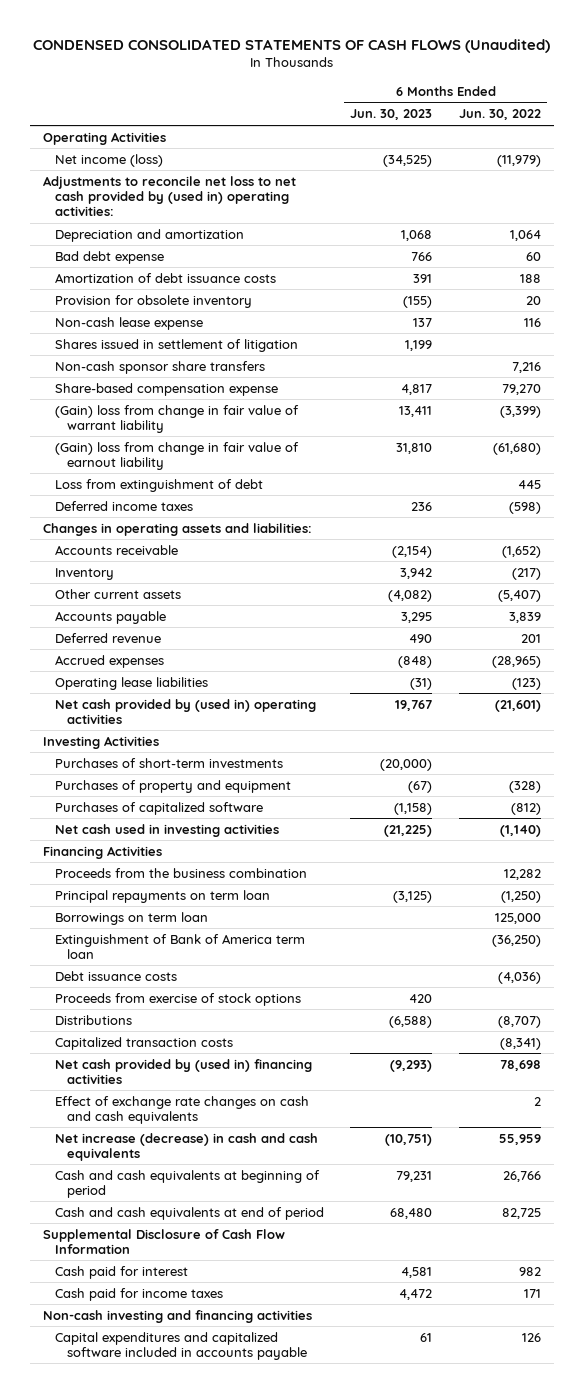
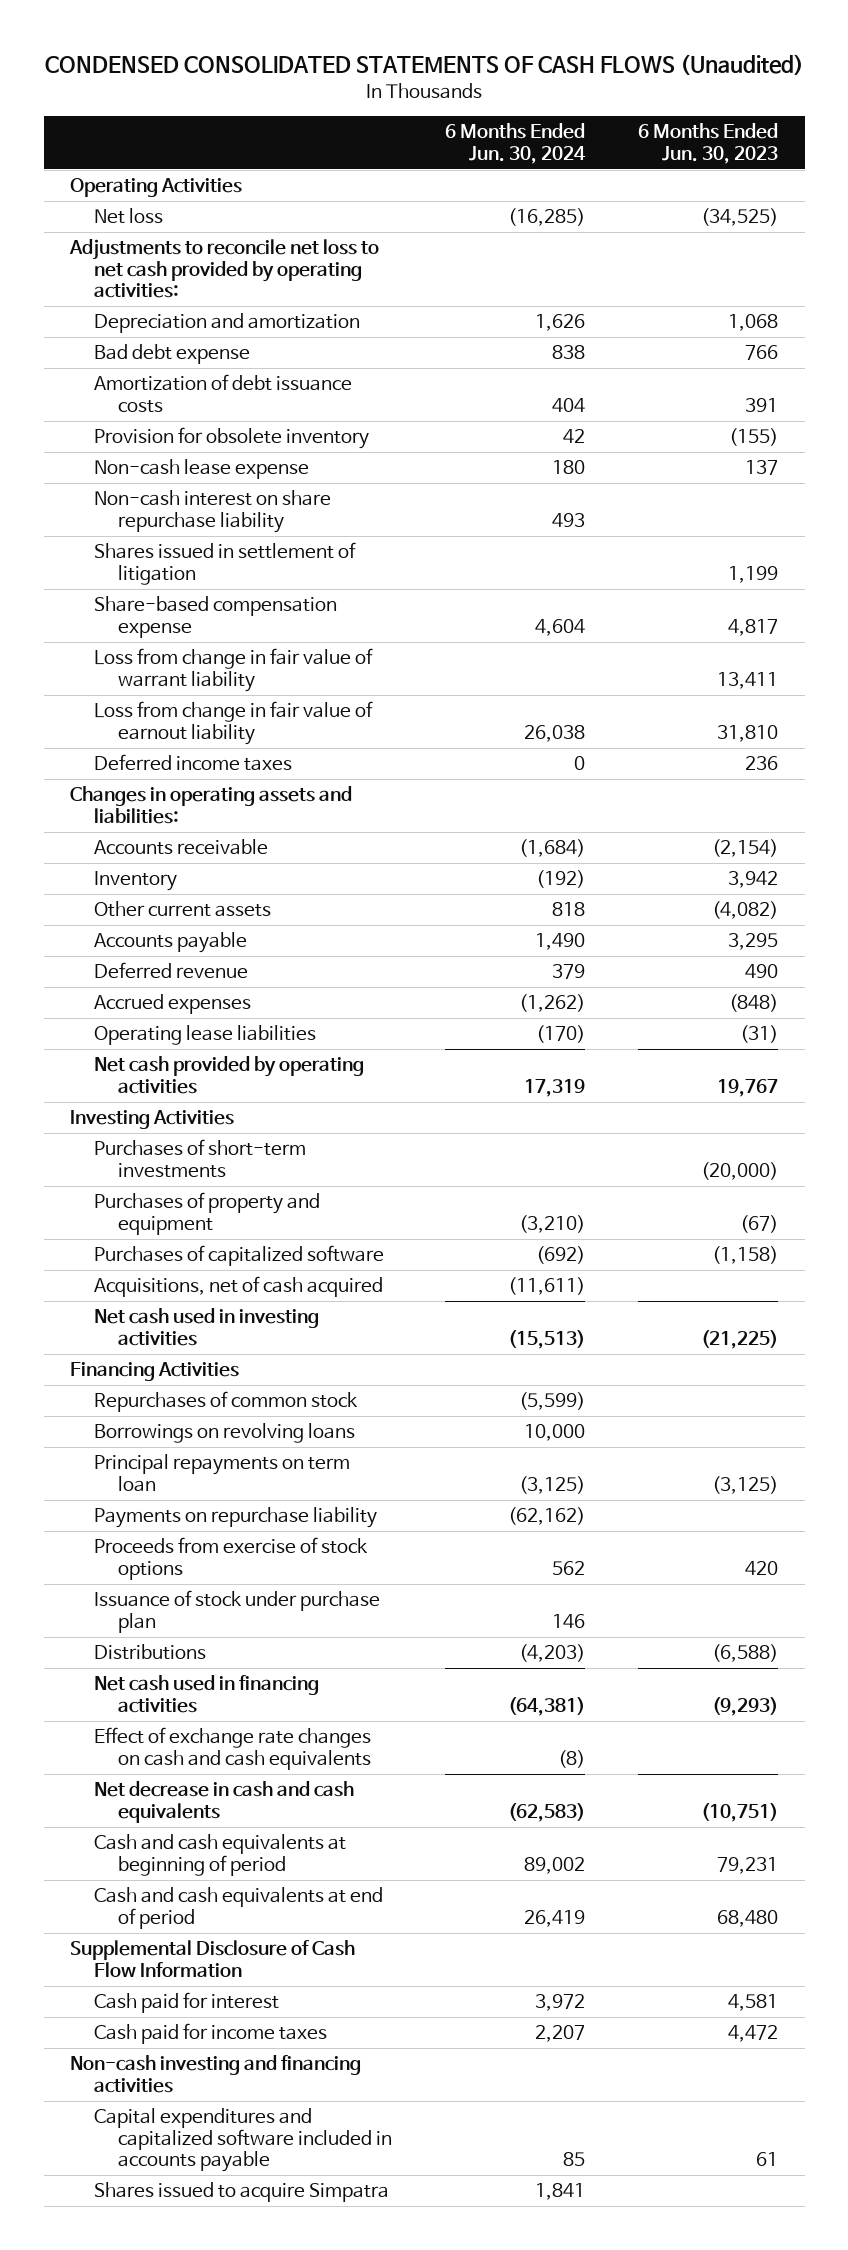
- | 6 Months Ended Jun. 30, 2023 | 6 Months Ended Jun. 30, 2022
+ | 6 Months Ended Jun. 30, 2024 | 6 Months Ended Jun. 30, 2023
- Net income (loss) | (34,525) | (11,979)
- Adjustments to reconcile net loss to net cash provided by (used in) operating activities:
+ Net loss | (16,285) | (34,525)
+ Adjustments to reconcile net loss to net cash provided by operating activities:
+ Non-cash interest on share repurchase liability | 493 |
- Non-cash sponsor share transfers | | 7,216
- (Gain) loss from change in fair value of warrant liability | 13,411 | (3,399)
- (Gain) loss from change in fair value of earnout liability | 31,810 | (61,680)
- Loss from extinguishment of debt | | 445
+ Loss from change in fair value of warrant liability | | 13,411
+ Loss from change in fair value of earnout liability | 26,038 | 31,810
- Net cash provided by (used in) operating activities | 19,767 | (21,601)
+ Net cash provided by operating activities | 17,319 | 19,767
+ Acquisitions, net of cash acquired | (11,611) |
- Proceeds from the business combination | | 12,282
+ Repurchases of common stock | (5,599) |
+ Borrowings on revolving loans | 10,000 |
- Borrowings on term loan | | 125,000
- Extinguishment of Bank of America term loan | | (36,250)
- Debt issuance costs | | (4,036)
+ Payments on repurchase liability | (62,162) |
+ Issuance of stock under purchase plan | 146 |
- Capitalized transaction costs | | (8,341)
- Net cash provided by (used in) financing activities | (9,293) | 78,698
+ Net cash used in financing activities | (64,381) | (9,293)
- Net increase (decrease) in cash and cash equivalents | (10,751) | 55,959
+ Net decrease in cash and cash equivalents | (62,583) | (10,751)
+ Shares issued to acquire Simpatra | 1,841 |

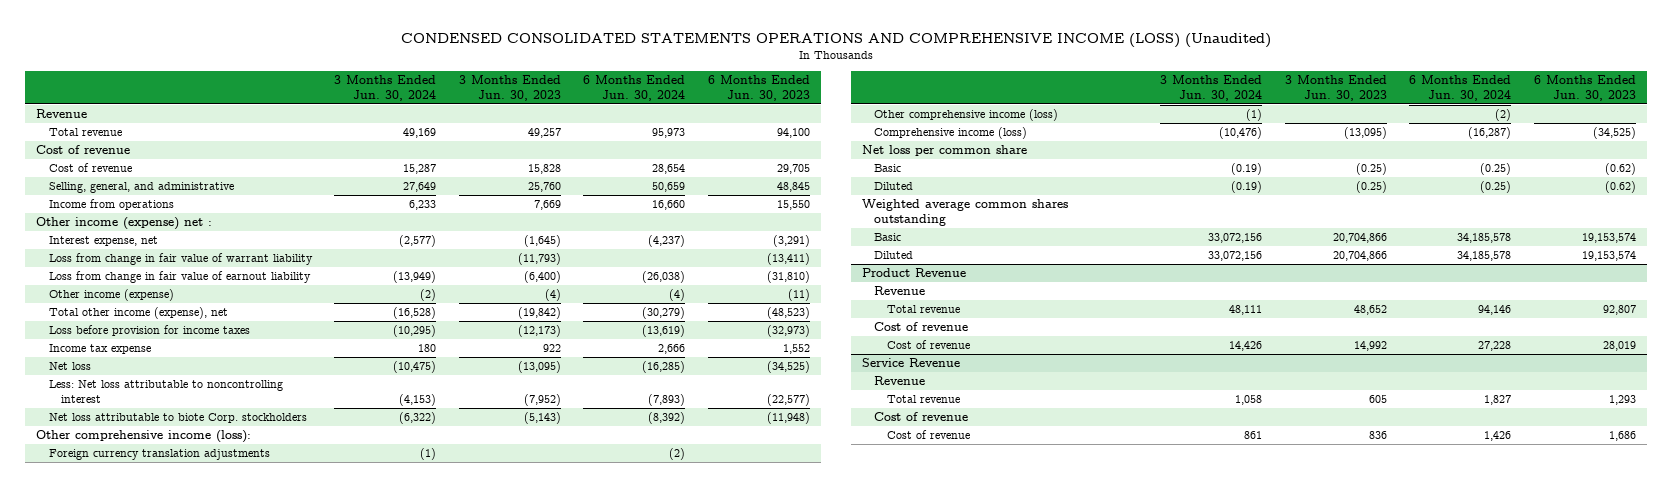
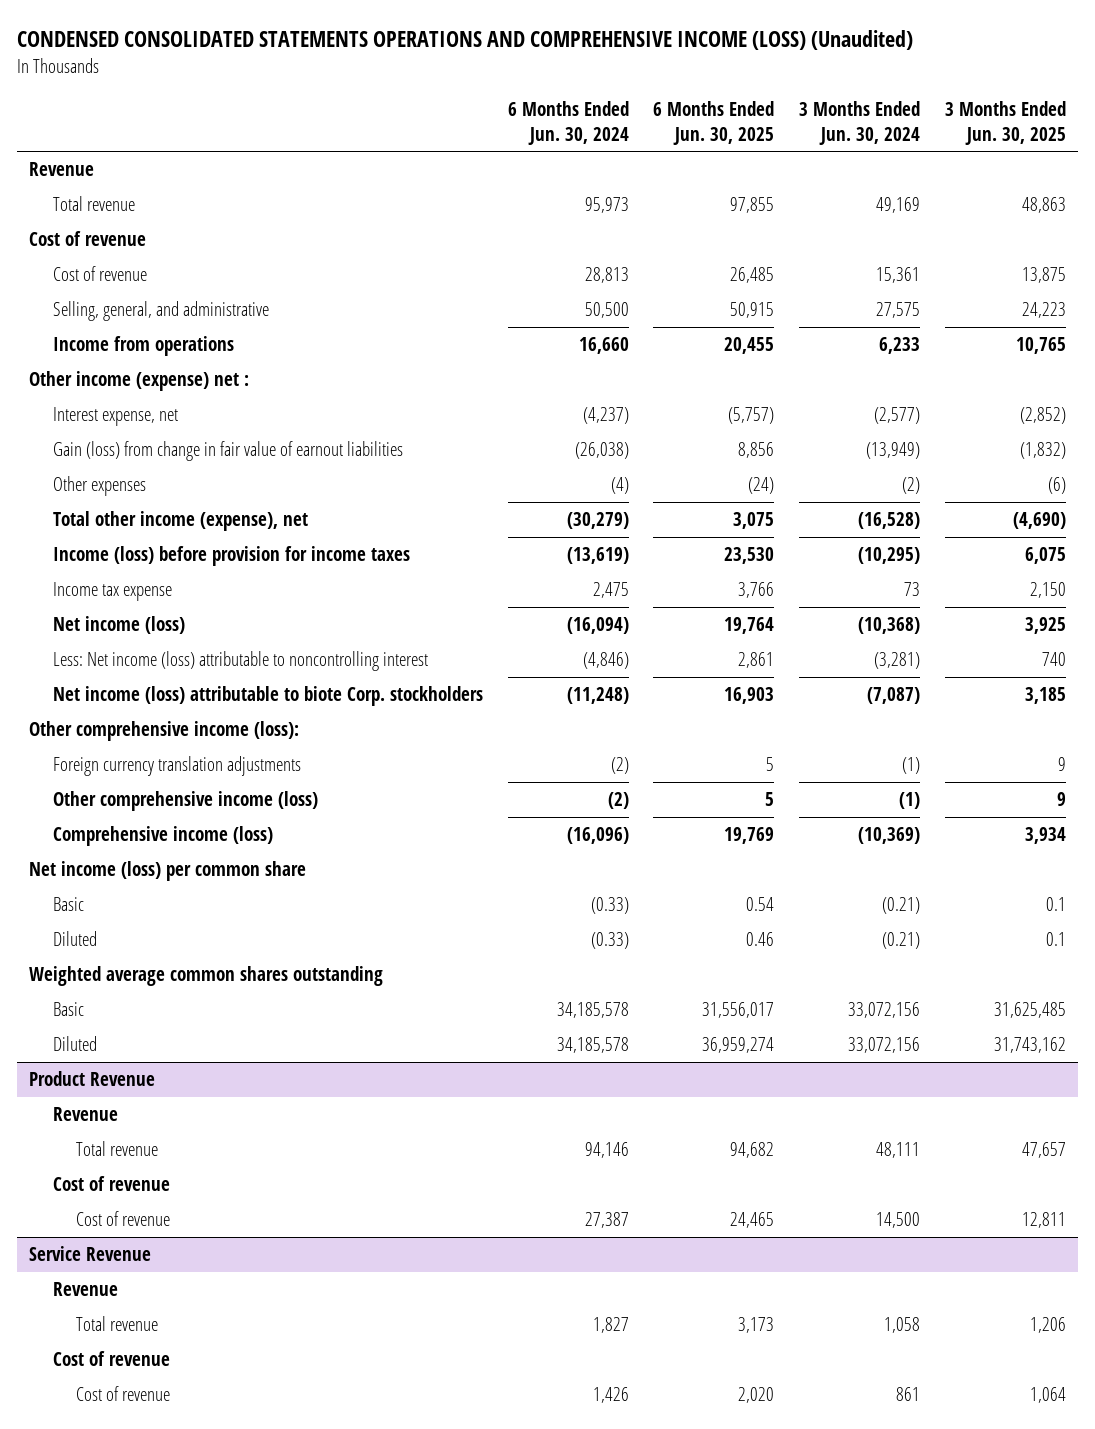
- | 3 Months Ended Jun. 30, 2024 | 3 Months Ended Jun. 30, 2023 | 6 Months Ended Jun. 30, 2024 | 6 Months Ended Jun. 30, 2023
+ | 6 Months Ended Jun. 30, 2024 | 6 Months Ended Jun. 30, 2025 | 3 Months Ended Jun. 30, 2024 | 3 Months Ended Jun. 30, 2025
- Cost of revenue | 15,287 | 15,828 | 28,654 | 29,705
- Selling, general, and administrative | 27,649 | 25,760 | 50,659 | 48,845
+ Cost of revenue | 28,813 | 26,485 | 15,361 | 13,875
+ Selling, general, and administrative | 50,500 | 50,915 | 27,575 | 24,223
- Loss from change in fair value of warrant liability | | (11,793) | | (13,411)
- Loss from change in fair value of earnout liability | (13,949) | (6,400) | (26,038) | (31,810)
- Other income (expense) | (2) | (4) | (4) | (11)
+ Gain (loss) from change in fair value of earnout liabilities | (26,038) | 8,856 | (13,949) | (1,832)
+ Other expenses | (4) | (24) | (2) | (6)
- Loss before provision for income taxes | (10,295) | (12,173) | (13,619) | (32,973)
- Income tax expense | 180 | 922 | 2,666 | 1,552
- Net loss | (10,475) | (13,095) | (16,285) | (34,525)
- Less: Net loss attributable to noncontrolling interest | (4,153) | (7,952) | (7,893) | (22,577)
- Net loss attributable to biote Corp. stockholders | (6,322) | (5,143) | (8,392) | (11,948)
+ Income (loss) before provision for income taxes | (13,619) | 23,530 | (10,295) | 6,075
+ Income tax expense | 2,475 | 3,766 | 73 | 2,150
+ Net income (loss) | (16,094) | 19,764 | (10,368) | 3,925
+ Less: Net income (loss) attributable to noncontrolling interest | (4,846) | 2,861 | (3,281) | 740
+ Net income (loss) attributable to biote Corp. stockholders | (11,248) | 16,903 | (7,087) | 3,185
- Comprehensive income (loss) | (10,476) | (13,095) | (16,287) | (34,525)
- Net loss per common share
- Basic | (0.19) | (0.25) | (0.25) | (0.62)
- Diluted | (0.19) | (0.25) | (0.25) | (0.62)
+ Comprehensive income (loss) | (16,096) | 19,769 | (10,369) | 3,934
+ Net income (loss) per common share
+ Basic | (0.33) | 0.54 | (0.21) | 0.1
+ Diluted | (0.33) | 0.46 | (0.21) | 0.1
@ Product Revenue
- Cost of revenue | 14,426 | 14,992 | 27,228 | 28,019
+ Cost of revenue | 27,387 | 24,465 | 14,500 | 12,811

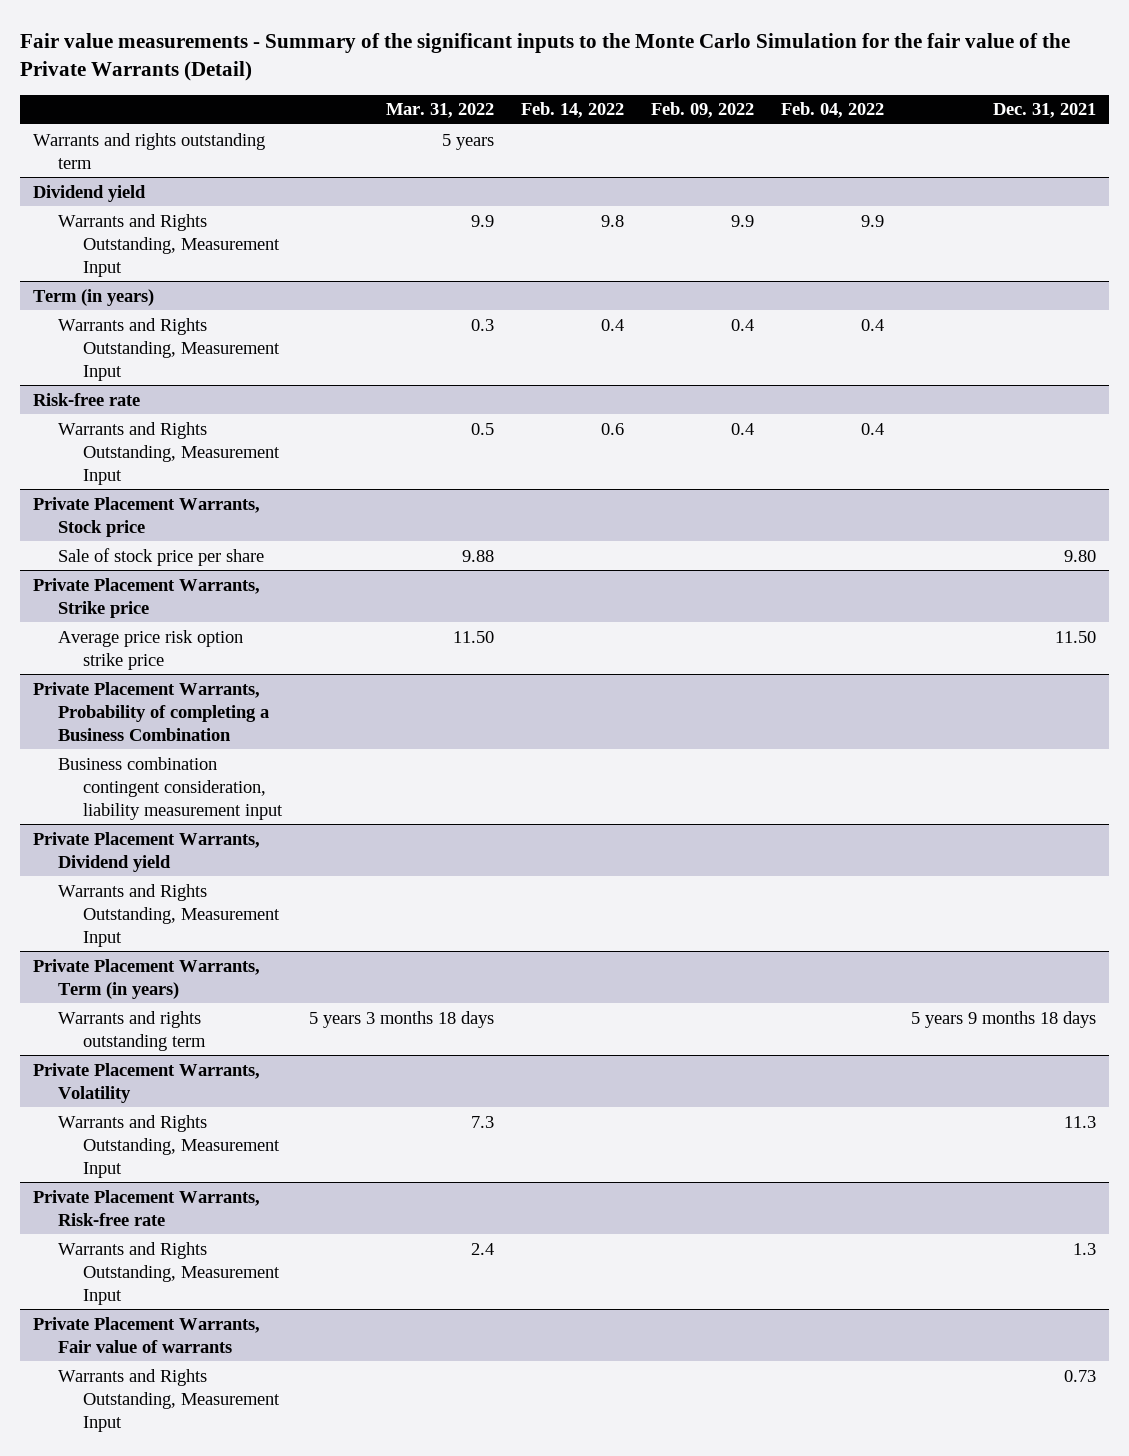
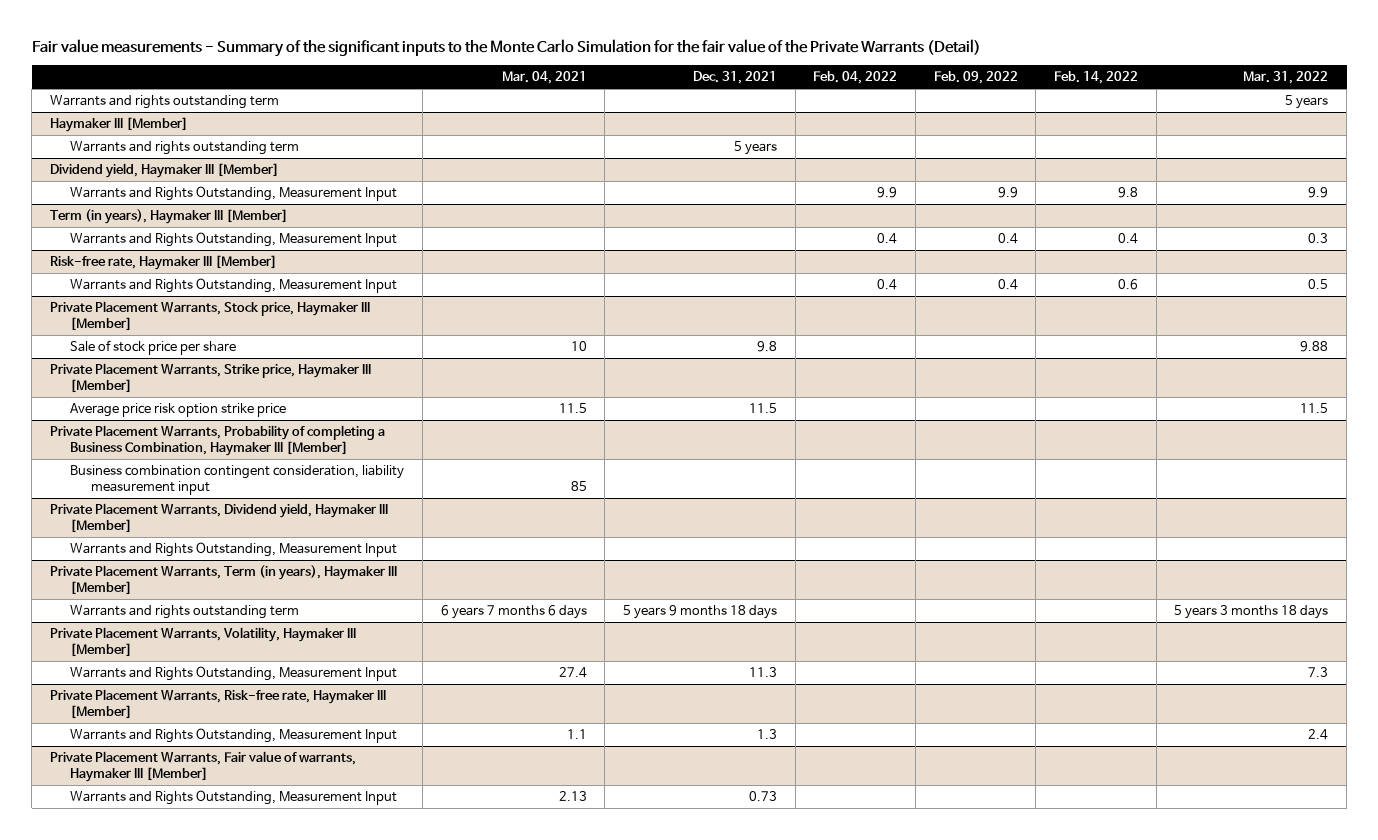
- | Mar. 31, 2022 | Feb. 14, 2022 | Feb. 09, 2022 | Feb. 04, 2022 | Dec. 31, 2021
+ | Mar. 04, 2021 | Dec. 31, 2021 | Feb. 04, 2022 | Feb. 09, 2022 | Feb. 14, 2022 | Mar. 31, 2022
- Dividend yield
+ Haymaker III [Member]
+ Warrants and rights outstanding term | | 5 years | | | |
+ Dividend yield, Haymaker III [Member]
- Term (in years)
+ Term (in years), Haymaker III [Member]
- Risk-free rate
+ Risk-free rate, Haymaker III [Member]
- Private Placement Warrants, Stock price
- Sale of stock price per share | 9.88 | | | | 9.80
- Private Placement Warrants, Strike price
- Average price risk option strike price | 11.50 | | | | 11.50
- Private Placement Warrants, Probability of completing a Business Combination
+ Private Placement Warrants, Stock price, Haymaker III [Member]
+ Sale of stock price per share | 10 | 9.8 | | | | 9.88
+ Private Placement Warrants, Strike price, Haymaker III [Member]
+ Average price risk option strike price | 11.5 | 11.5 | | | | 11.5
+ Private Placement Warrants, Probability of completing a Business Combination, Haymaker III [Member]
- Private Placement Warrants, Dividend yield
+ Private Placement Warrants, Dividend yield, Haymaker III [Member]
- Private Placement Warrants, Term (in years)
+ Private Placement Warrants, Term (in years), Haymaker III [Member]
- Private Placement Warrants, Volatility
+ Private Placement Warrants, Volatility, Haymaker III [Member]
- Private Placement Warrants, Risk-free rate
+ Private Placement Warrants, Risk-free rate, Haymaker III [Member]
- Private Placement Warrants, Fair value of warrants
+ Private Placement Warrants, Fair value of warrants, Haymaker III [Member]

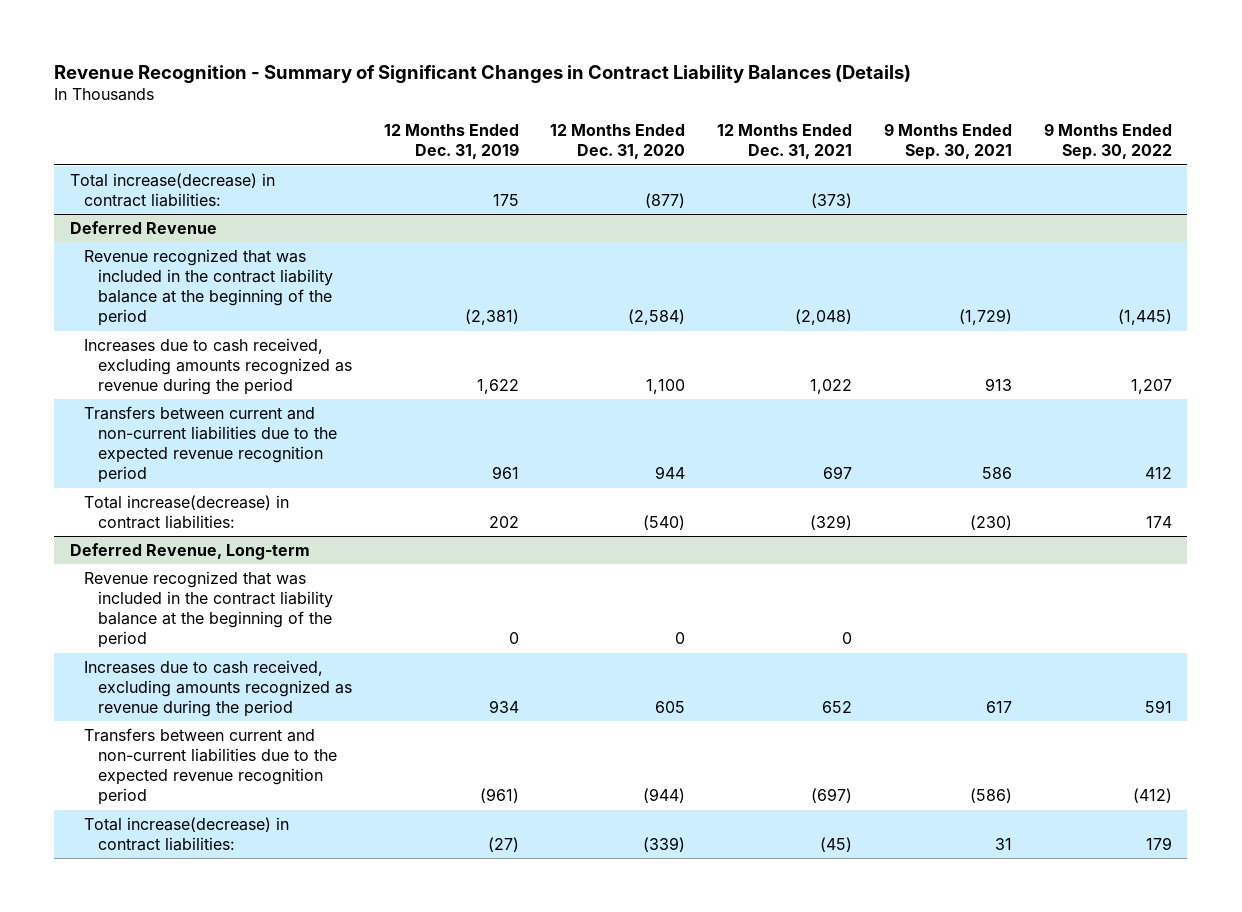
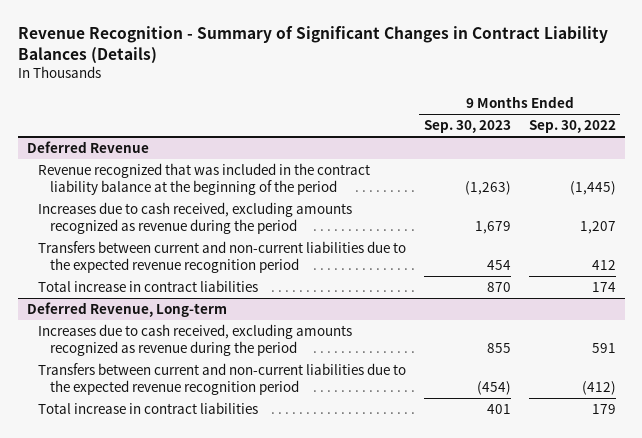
- | 12 Months Ended Dec. 31, 2019 | 12 Months Ended Dec. 31, 2020 | 12 Months Ended Dec. 31, 2021 | 9 Months Ended Sep. 30, 2021 | 9 Months Ended Sep. 30, 2022
+ | 9 Months Ended Sep. 30, 2023 | 9 Months Ended Sep. 30, 2022
- Total increase(decrease) in contract liabilities: | 175 | (877) | (373) | |
@ Deferred Revenue
- Total increase(decrease) in contract liabilities: | 202 | (540) | (329) | (230) | 174
+ Total increase in contract liabilities | 870 | 174
@ Deferred Revenue, Long-term
- Revenue recognized that was included in the contract liability balance at the beginning of the period | 0 | 0 | 0 | |
- Total increase(decrease) in contract liabilities: | (27) | (339) | (45) | 31 | 179
+ Total increase in contract liabilities | 401 | 179

